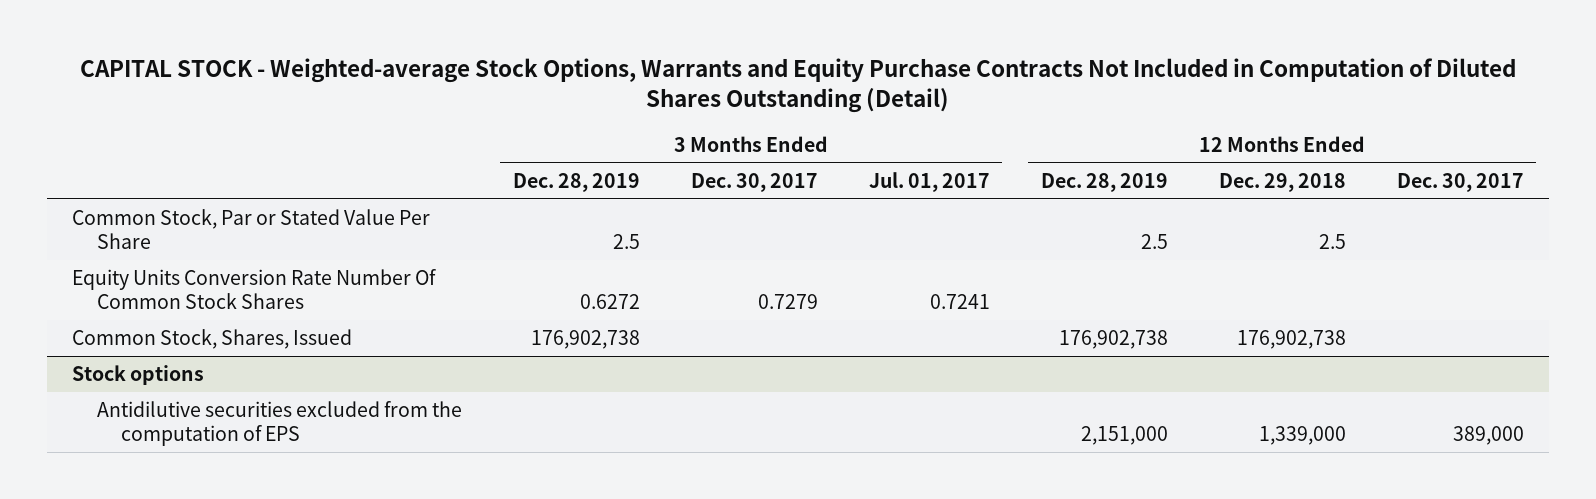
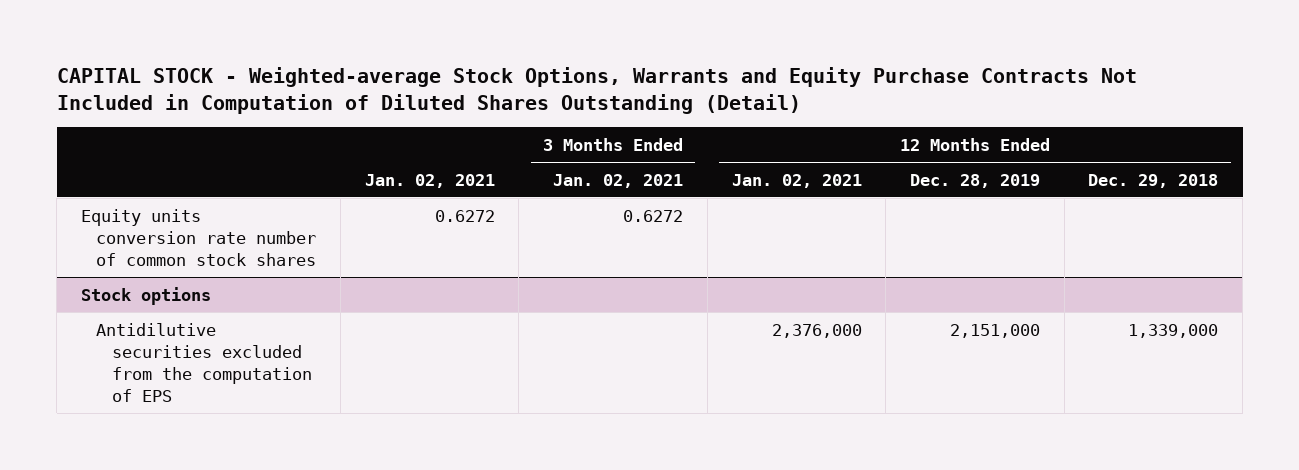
- | 3 Months Ended Dec. 28, 2019 | 3 Months Ended Dec. 30, 2017 | 3 Months Ended Jul. 01, 2017 | 12 Months Ended Dec. 28, 2019 | 12 Months Ended Dec. 29, 2018 | 12 Months Ended Dec. 30, 2017
+ | Jan. 02, 2021 | 3 Months Ended Jan. 02, 2021 | 12 Months Ended Jan. 02, 2021 | 12 Months Ended Dec. 28, 2019 | 12 Months Ended Dec. 29, 2018
- Common Stock, Par or Stated Value Per Share | 2.5 | | | 2.5 | 2.5 |
- Equity Units Conversion Rate Number Of Common Stock Shares | 0.6272 | 0.7279 | 0.7241 | | |
- Common Stock, Shares, Issued | 176,902,738 | | | 176,902,738 | 176,902,738 |
+ Equity units conversion rate number of common stock shares | 0.6272 | 0.6272 | | |

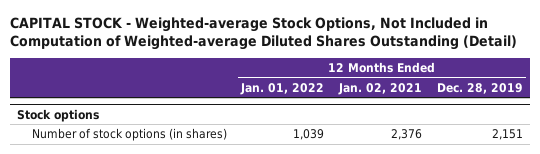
- CAPITAL STOCK - Weighted-average Stock Options, Warrants and Equity Purchase Contracts Not Included in Computation of Diluted Shares Outstanding (Detail)
+ CAPITAL STOCK - Weighted-average Stock Options, Not Included in Computation of Weighted-average Diluted Shares Outstanding (Detail)
- | Jan. 02, 2021 | 3 Months Ended Jan. 02, 2021 | 12 Months Ended Jan. 02, 2021 | 12 Months Ended Dec. 28, 2019 | 12 Months Ended Dec. 29, 2018
+ | 12 Months Ended Jan. 01, 2022 | 12 Months Ended Jan. 02, 2021 | 12 Months Ended Dec. 28, 2019
- Equity units conversion rate number of common stock shares | 0.6272 | 0.6272 | | |
@ Stock options
- Antidilutive securities excluded from the computation of EPS | | | 2,376,000 | 2,151,000 | 1,339,000
+ Number of stock options (in shares) | 1,039 | 2,376 | 2,151

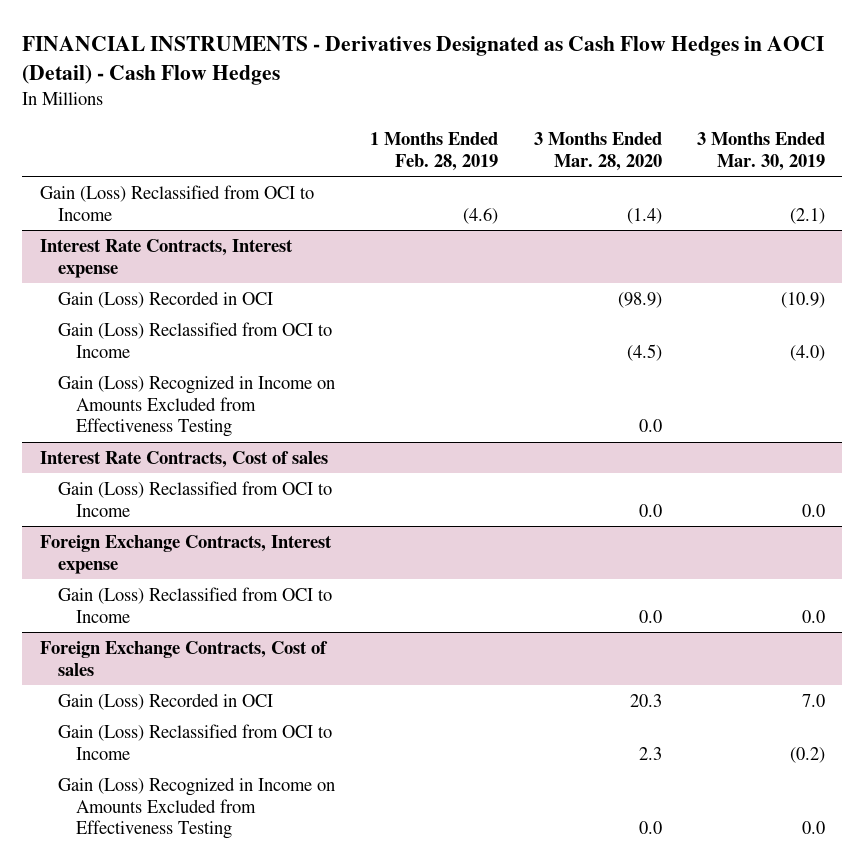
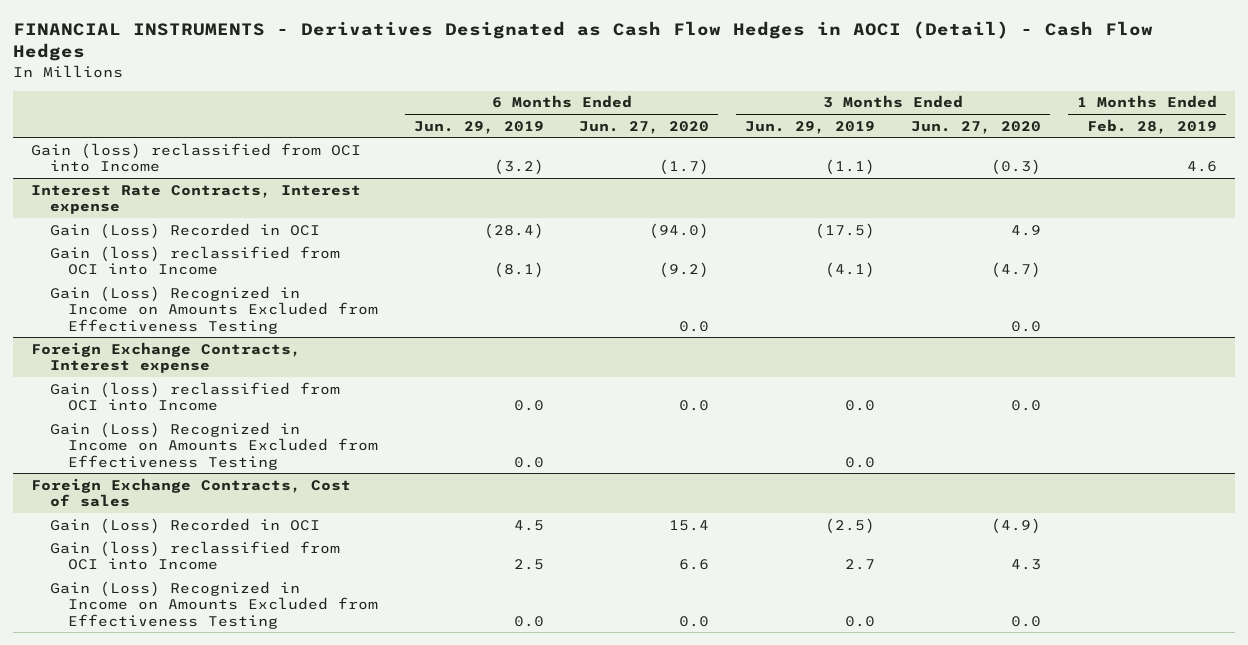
- | 1 Months Ended Feb. 28, 2019 | 3 Months Ended Mar. 28, 2020 | 3 Months Ended Mar. 30, 2019
+ | 6 Months Ended Jun. 29, 2019 | 6 Months Ended Jun. 27, 2020 | 3 Months Ended Jun. 29, 2019 | 3 Months Ended Jun. 27, 2020 | 1 Months Ended Feb. 28, 2019
- Gain (Loss) Reclassified from OCI to Income | (4.6) | (1.4) | (2.1)
+ Gain (loss) reclassified from OCI into Income | (3.2) | (1.7) | (1.1) | (0.3) | 4.6
@ Interest Rate Contracts, Interest expense
- Gain (Loss) Reclassified from OCI to Income | | (4.5) | (4.0)
+ Gain (loss) reclassified from OCI into Income | (8.1) | (9.2) | (4.1) | (4.7) |
- Interest Rate Contracts, Cost of sales
- Gain (Loss) Reclassified from OCI to Income | | 0.0 | 0.0
@ Foreign Exchange Contracts, Interest expense
- Gain (Loss) Reclassified from OCI to Income | | 0.0 | 0.0
+ Gain (loss) reclassified from OCI into Income | 0.0 | 0.0 | 0.0 | 0.0 |
+ Gain (Loss) Recognized in Income on Amounts Excluded from Effectiveness Testing | 0.0 | | 0.0 | |
@ Foreign Exchange Contracts, Cost of sales
- Gain (Loss) Reclassified from OCI to Income | | 2.3 | (0.2)
+ Gain (loss) reclassified from OCI into Income | 2.5 | 6.6 | 2.7 | 4.3 |

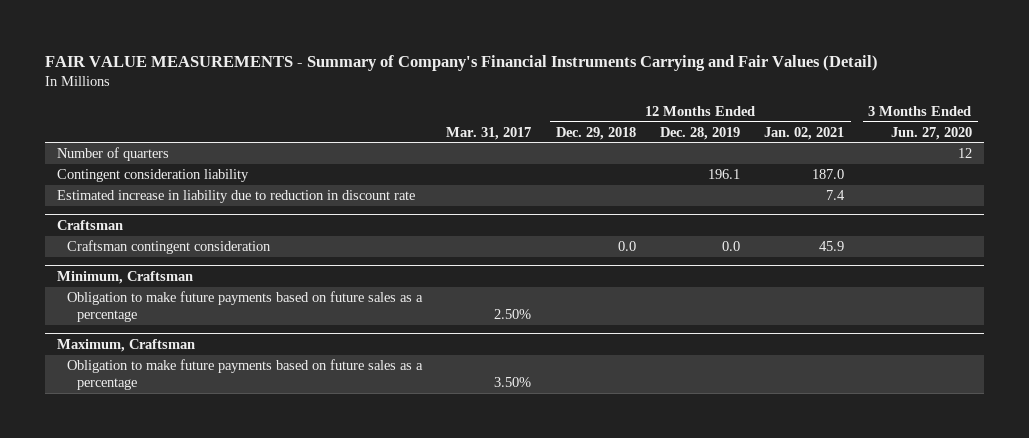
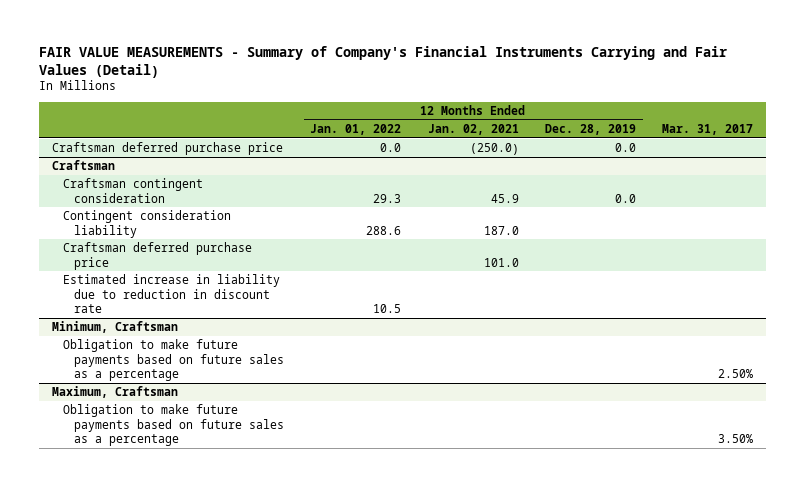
- | Mar. 31, 2017 | 12 Months Ended Dec. 29, 2018 | 12 Months Ended Dec. 28, 2019 | 12 Months Ended Jan. 02, 2021 | 3 Months Ended Jun. 27, 2020
+ | 12 Months Ended Jan. 01, 2022 | 12 Months Ended Jan. 02, 2021 | 12 Months Ended Dec. 28, 2019 | Mar. 31, 2017
- Number of quarters | | | | | 12
- Contingent consideration liability | | | 196.1 | 187.0 |
- Estimated increase in liability due to reduction in discount rate | | | | 7.4 |
+ Craftsman deferred purchase price | 0.0 | (250.0) | 0.0 |
@ Craftsman
+ Contingent consideration liability | 288.6 | 187.0 | |
+ Craftsman deferred purchase price | | 101.0 | |
+ Estimated increase in liability due to reduction in discount rate | 10.5 | | |

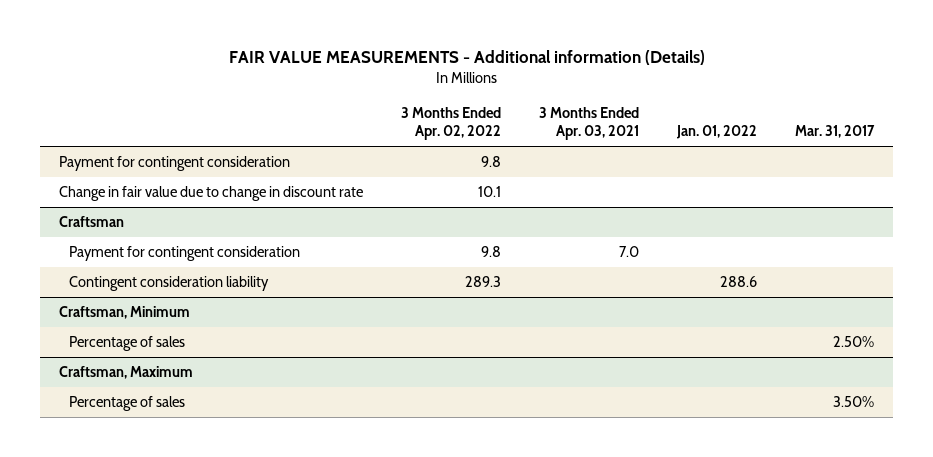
- FAIR VALUE MEASUREMENTS - Summary of Company's Financial Instruments Carrying and Fair Values (Detail)
+ FAIR VALUE MEASUREMENTS - Additional information (Details)
- | 12 Months Ended Jan. 01, 2022 | 12 Months Ended Jan. 02, 2021 | 12 Months Ended Dec. 28, 2019 | Mar. 31, 2017
+ | 3 Months Ended Apr. 02, 2022 | 3 Months Ended Apr. 03, 2021 | Jan. 01, 2022 | Mar. 31, 2017
- Craftsman deferred purchase price | 0.0 | (250.0) | 0.0 |
+ Payment for contingent consideration | 9.8 | | |
+ Change in fair value due to change in discount rate | 10.1 | | |
@ Craftsman
- Craftsman contingent consideration | 29.3 | 45.9 | 0.0 |
+ Payment for contingent consideration | 9.8 | 7.0 | |
- Craftsman deferred purchase price | | 101.0 | |
- Estimated increase in liability due to reduction in discount rate | 10.5 | | |
- Minimum, Craftsman
- Obligation to make future payments based on future sales as a percentage | | | | 2.50%
- Maximum, Craftsman
- Obligation to make future payments based on future sales as a percentage | | | | 3.50%
+ Craftsman, Minimum
+ Percentage of sales | | | | 2.50%
+ Craftsman, Maximum
+ Percentage of sales | | | | 3.50%

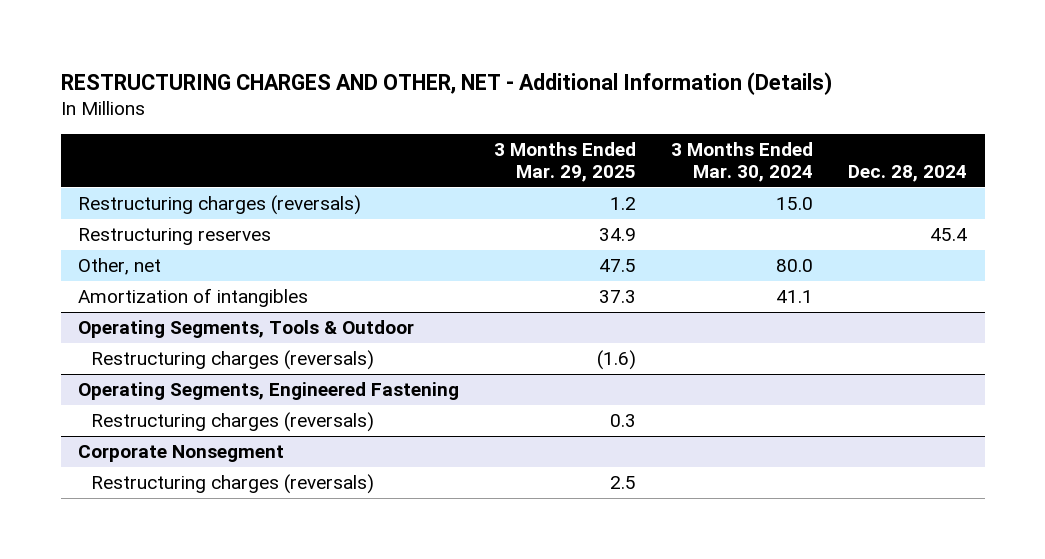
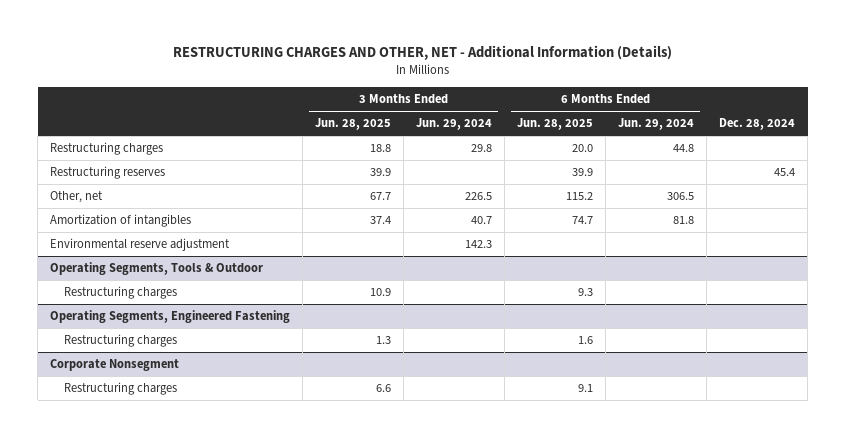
- | 3 Months Ended Mar. 29, 2025 | 3 Months Ended Mar. 30, 2024 | Dec. 28, 2024
+ | 3 Months Ended Jun. 28, 2025 | 3 Months Ended Jun. 29, 2024 | 6 Months Ended Jun. 28, 2025 | 6 Months Ended Jun. 29, 2024 | Dec. 28, 2024
- Restructuring charges (reversals) | 1.2 | 15.0 |
+ Restructuring charges | 18.8 | 29.8 | 20.0 | 44.8 |
+ Environmental reserve adjustment | | 142.3 | | |
@ Operating Segments, Tools & Outdoor
- Restructuring charges (reversals) | (1.6) | |
+ Restructuring charges | 10.9 | | 9.3 | |
@ Operating Segments, Engineered Fastening
- Restructuring charges (reversals) | 0.3 | |
+ Restructuring charges | 1.3 | | 1.6 | |
@ Corporate Nonsegment
- Restructuring charges (reversals) | 2.5 | |
+ Restructuring charges | 6.6 | | 9.1 | |

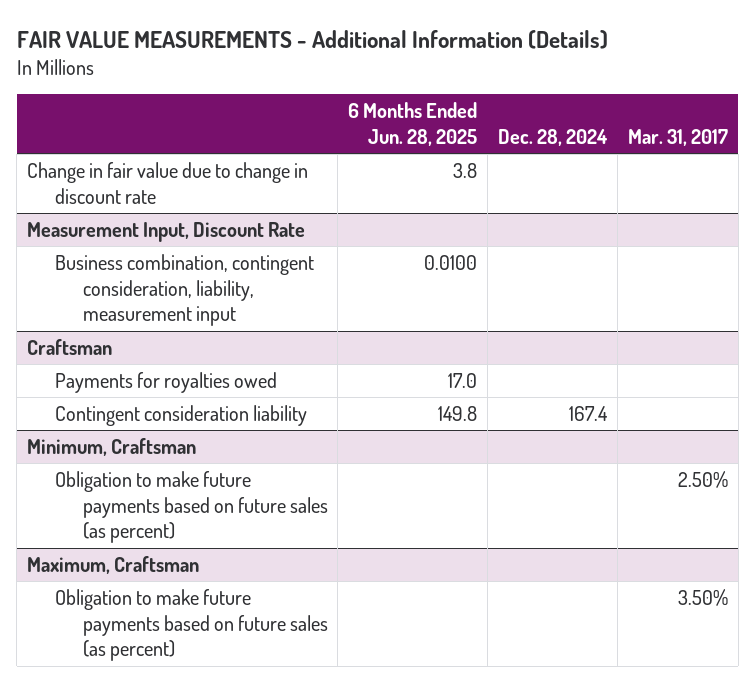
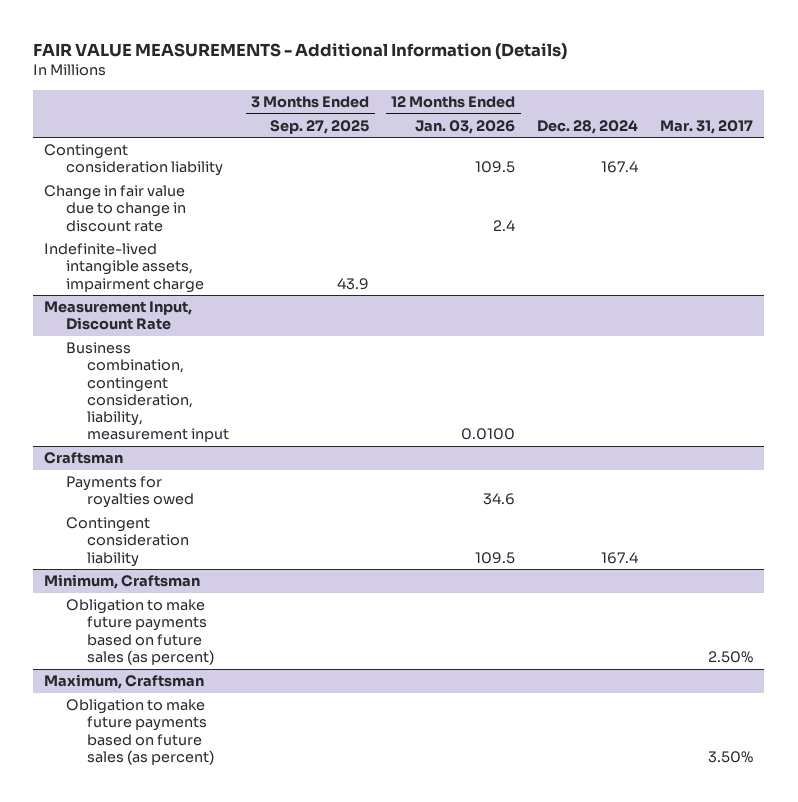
- | 6 Months Ended Jun. 28, 2025 | Dec. 28, 2024 | Mar. 31, 2017
+ | 3 Months Ended Sep. 27, 2025 | 12 Months Ended Jan. 03, 2026 | Dec. 28, 2024 | Mar. 31, 2017
+ Contingent consideration liability | | 109.5 | 167.4 |
+ Indefinite-lived intangible assets, impairment charge | 43.9 | | |

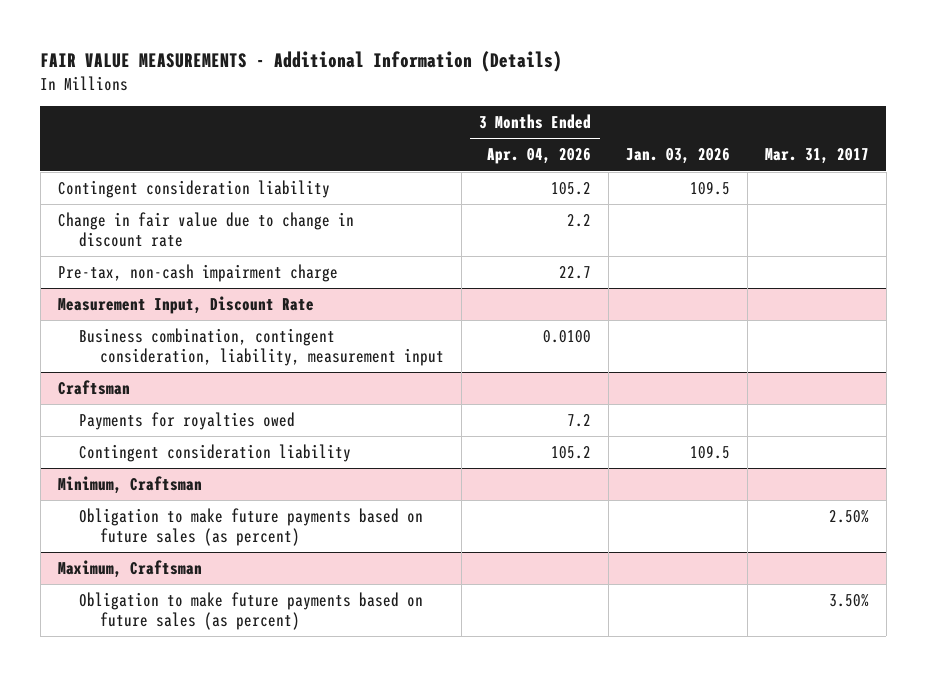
- | 3 Months Ended Sep. 27, 2025 | 12 Months Ended Jan. 03, 2026 | Dec. 28, 2024 | Mar. 31, 2017
+ | 3 Months Ended Apr. 04, 2026 | Jan. 03, 2026 | Mar. 31, 2017
- Indefinite-lived intangible assets, impairment charge | 43.9 | | |
+ Pre-tax, non-cash impairment charge | 22.7 | |

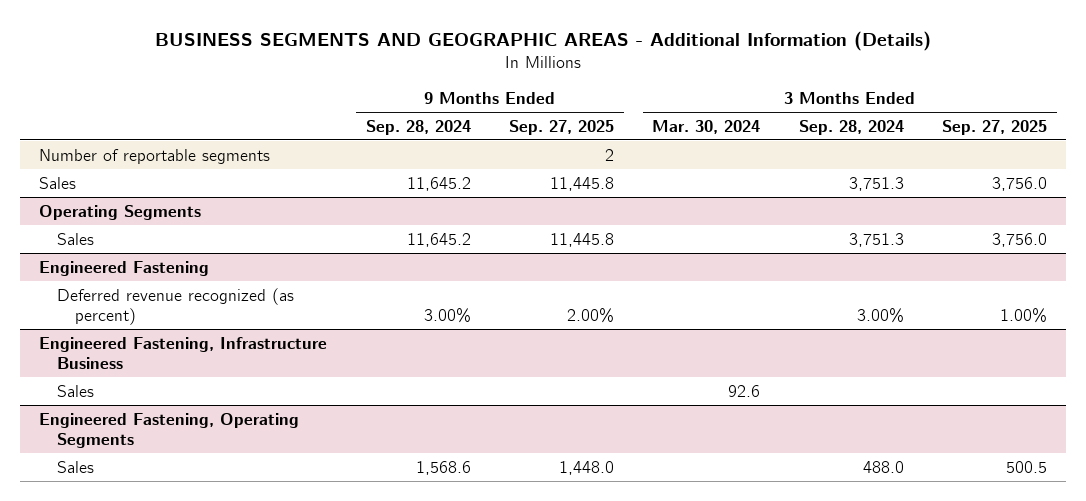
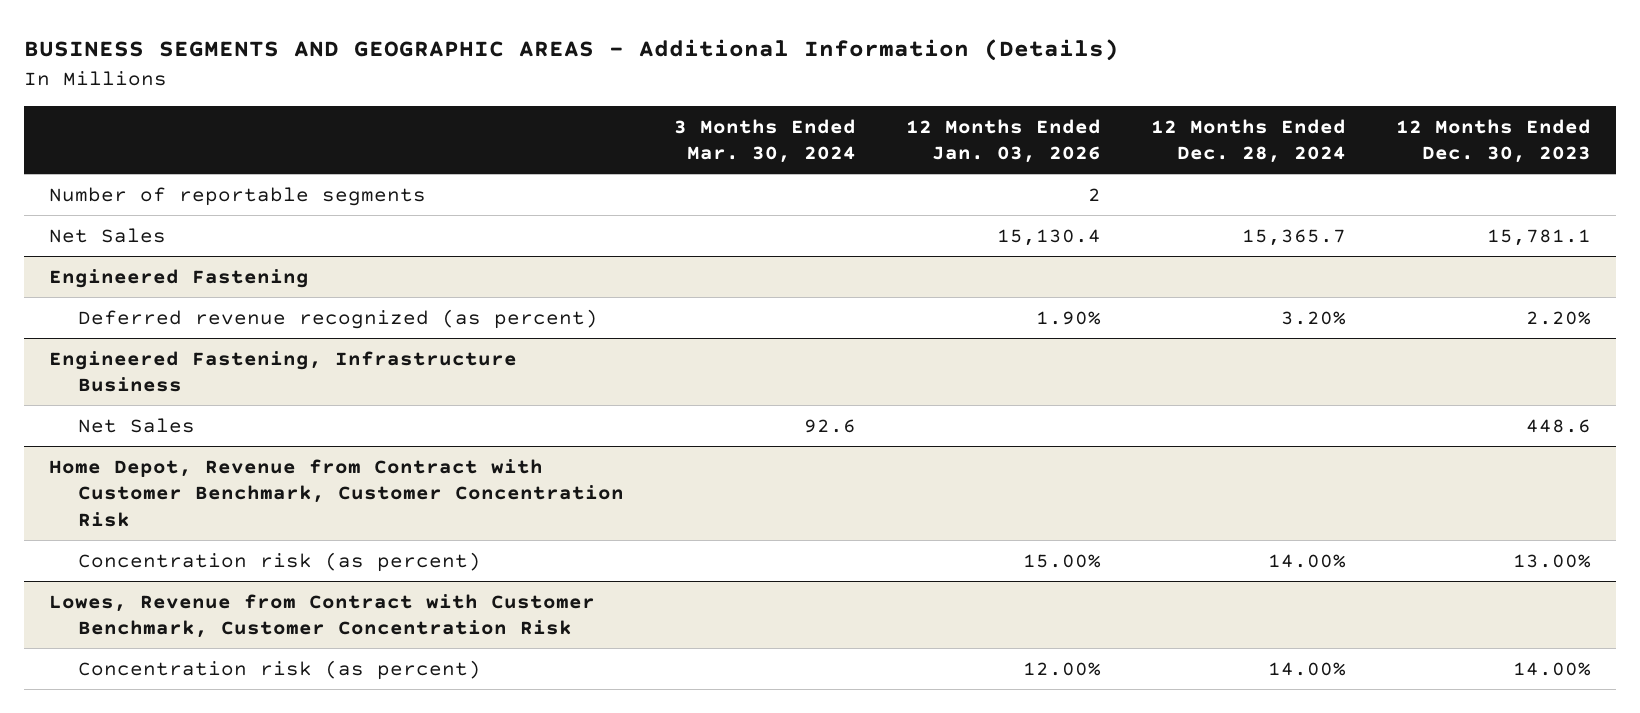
- | 9 Months Ended Sep. 28, 2024 | 9 Months Ended Sep. 27, 2025 | 3 Months Ended Mar. 30, 2024 | 3 Months Ended Sep. 28, 2024 | 3 Months Ended Sep. 27, 2025
+ | 3 Months Ended Mar. 30, 2024 | 12 Months Ended Jan. 03, 2026 | 12 Months Ended Dec. 28, 2024 | 12 Months Ended Dec. 30, 2023
- Sales | 11,645.2 | 11,445.8 | | 3,751.3 | 3,756.0
- Operating Segments
- Sales | 11,645.2 | 11,445.8 | | 3,751.3 | 3,756.0
+ Net Sales | | 15,130.4 | 15,365.7 | 15,781.1
@ Engineered Fastening, Infrastructure Business
- Sales | | | 92.6 | |
- Engineered Fastening, Operating Segments
- Sales | 1,568.6 | 1,448.0 | | 488.0 | 500.5
@ Engineered Fastening, Infrastructure Business
+ Net Sales | 92.6 | | | 448.6
+ Home Depot, Revenue from Contract with Customer Benchmark, Customer Concentration Risk
+ Concentration risk (as percent) | | 15.00% | 14.00% | 13.00%
+ Lowes, Revenue from Contract with Customer Benchmark, Customer Concentration Risk
+ Concentration risk (as percent) | | 12.00% | 14.00% | 14.00%

